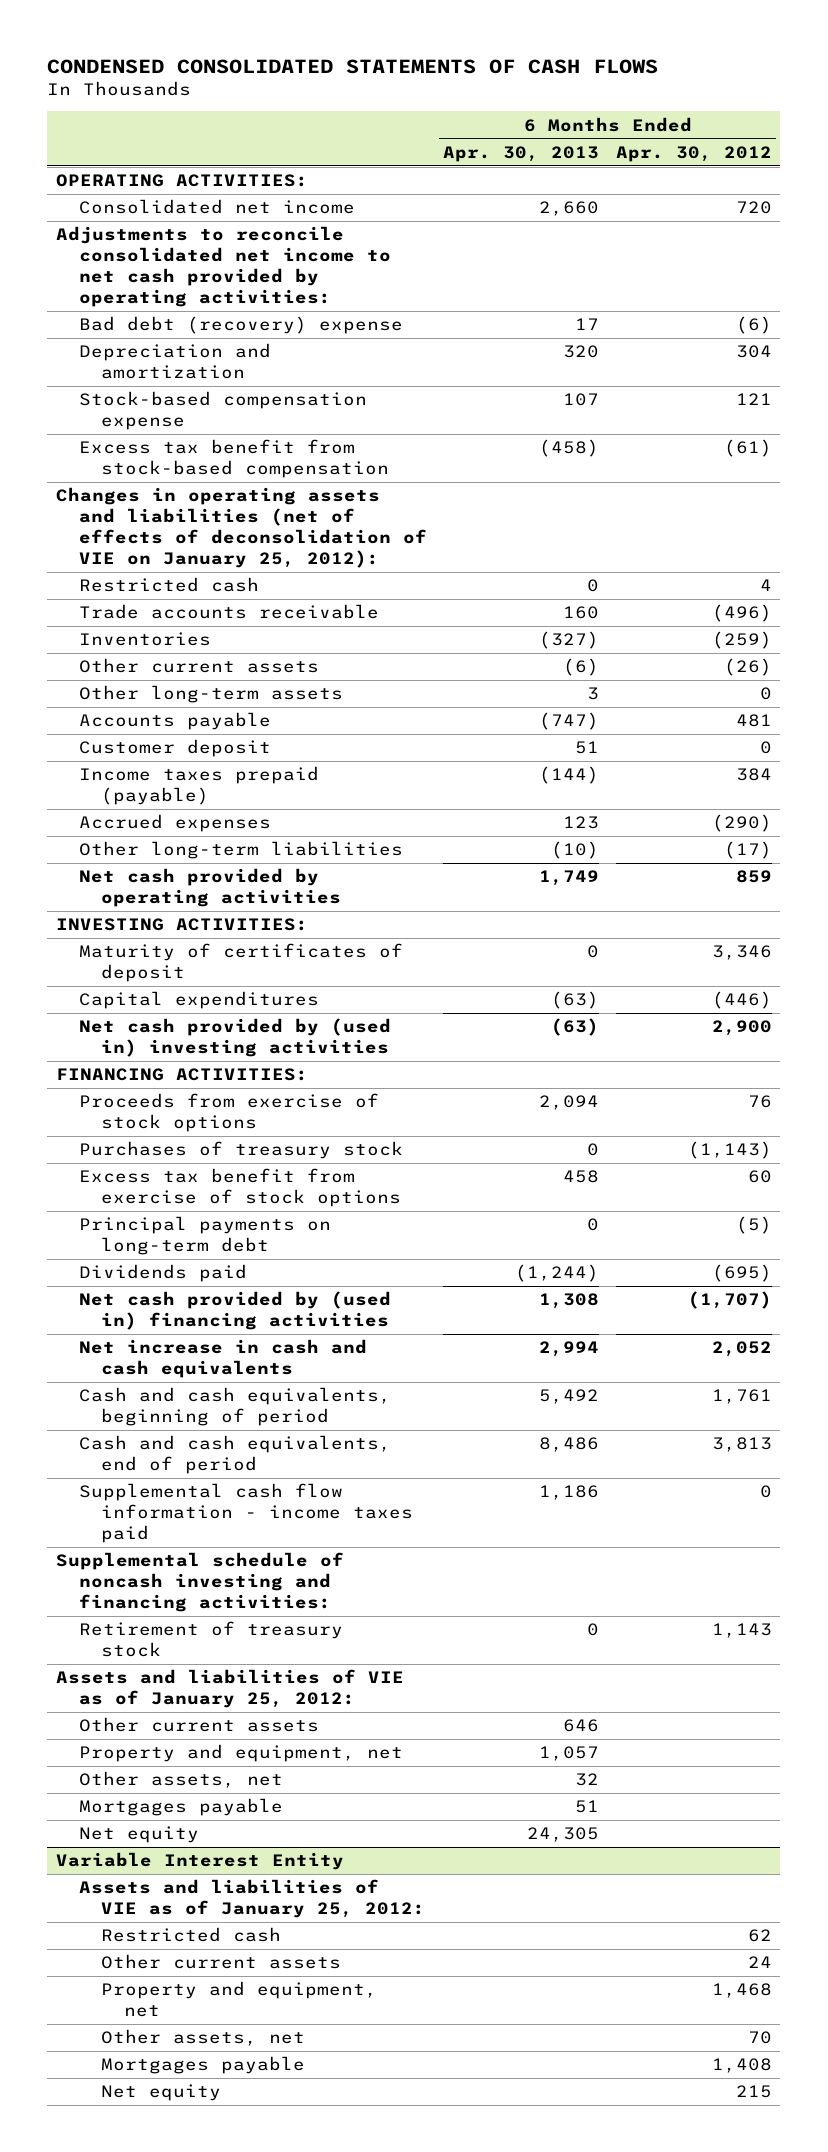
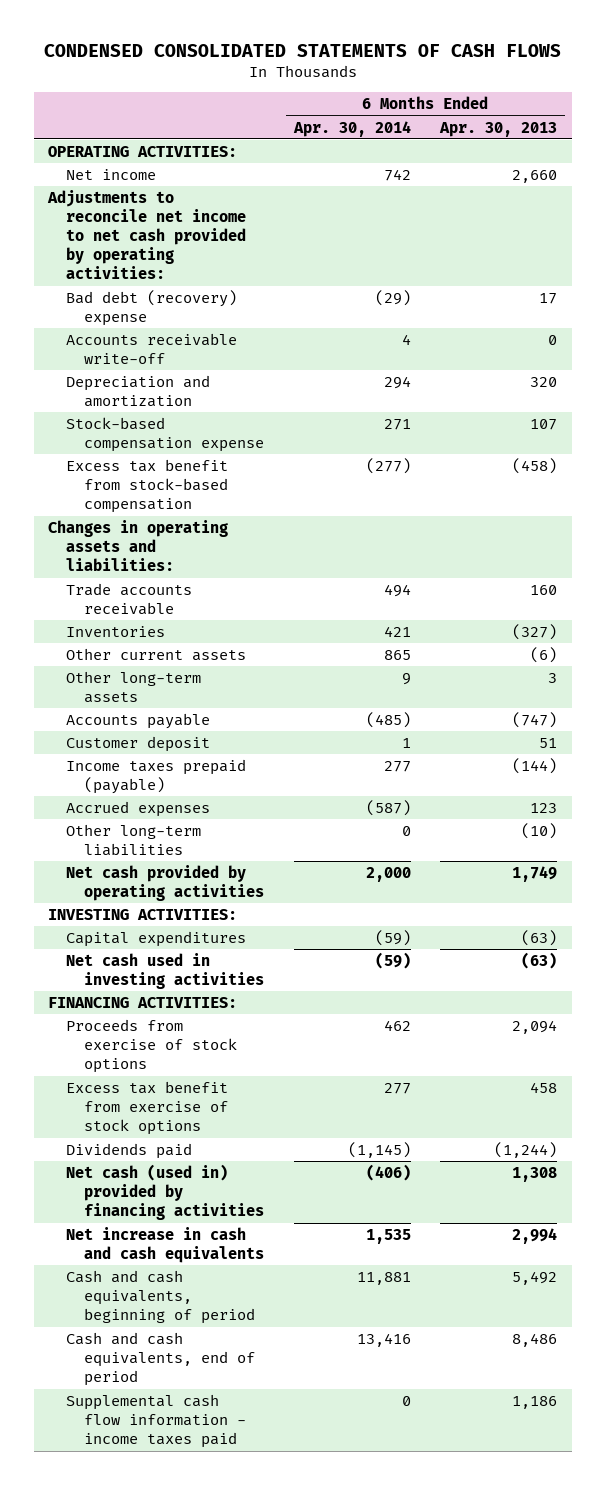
- | 6 Months Ended Apr. 30, 2013 | 6 Months Ended Apr. 30, 2012
+ | 6 Months Ended Apr. 30, 2014 | 6 Months Ended Apr. 30, 2013
- Consolidated net income | 2,660 | 720
- Adjustments to reconcile consolidated net income to net cash provided by operating activities:
+ Net income | 742 | 2,660
+ Adjustments to reconcile net income to net cash provided by operating activities:
+ Accounts receivable write-off | 4 | 0
- Changes in operating assets and liabilities (net of effects of deconsolidation of VIE on January 25, 2012):
- Restricted cash | 0 | 4
+ Changes in operating assets and liabilities:
- Maturity of certificates of deposit | 0 | 3,346
- Net cash provided by (used in) investing activities | (63) | 2,900
+ Net cash used in investing activities | (59) | (63)
- Purchases of treasury stock | 0 | (1,143)
- Principal payments on long-term debt | 0 | (5)
- Net cash provided by (used in) financing activities | 1,308 | (1,707)
+ Net cash (used in) provided by financing activities | (406) | 1,308
- Supplemental schedule of noncash investing and financing activities:
- Retirement of treasury stock | 0 | 1,143
- Assets and liabilities of VIE as of January 25, 2012:
- Other current assets | 646 |
- Property and equipment, net | 1,057 |
- Other assets, net | 32 |
- Mortgages payable | 51 |
- Net equity | 24,305 |
- Variable Interest Entity
- Assets and liabilities of VIE as of January 25, 2012:
- Restricted cash | | 62
- Other current assets | | 24
- Property and equipment, net | | 1,468
- Other assets, net | | 70
- Mortgages payable | | 1,408
- Net equity | | 215

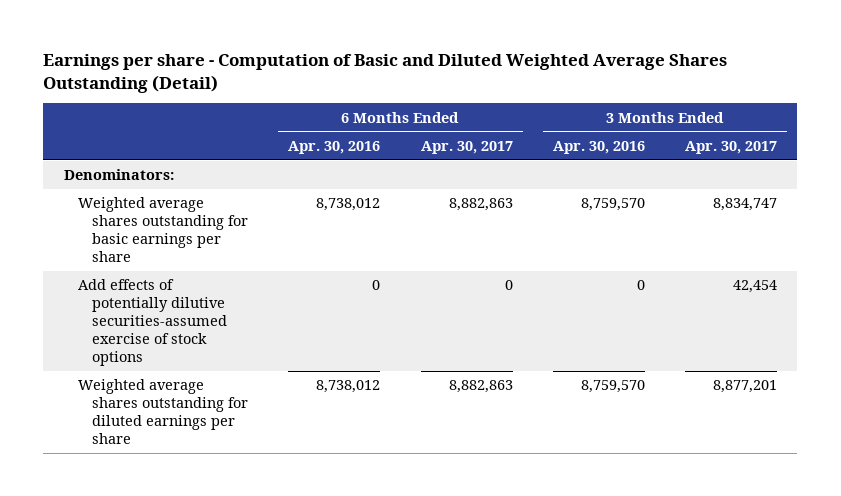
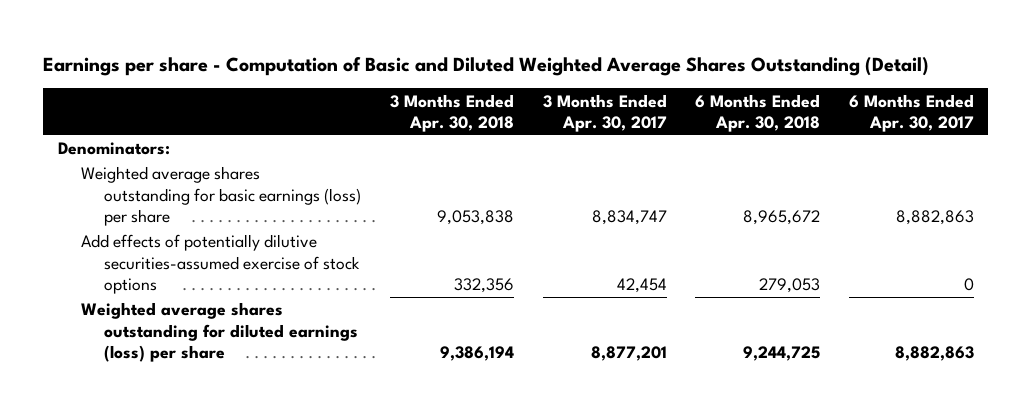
- | 6 Months Ended Apr. 30, 2016 | 6 Months Ended Apr. 30, 2017 | 3 Months Ended Apr. 30, 2016 | 3 Months Ended Apr. 30, 2017
+ | 3 Months Ended Apr. 30, 2018 | 3 Months Ended Apr. 30, 2017 | 6 Months Ended Apr. 30, 2018 | 6 Months Ended Apr. 30, 2017
- Weighted average shares outstanding for basic earnings per share | 8,738,012 | 8,882,863 | 8,759,570 | 8,834,747
+ Weighted average shares outstanding for basic earnings (loss) per share | 9,053,838 | 8,834,747 | 8,965,672 | 8,882,863
- Weighted average shares outstanding for diluted earnings per share | 8,738,012 | 8,882,863 | 8,759,570 | 8,877,201
+ Weighted average shares outstanding for diluted earnings (loss) per share | 9,386,194 | 8,877,201 | 9,244,725 | 8,882,863

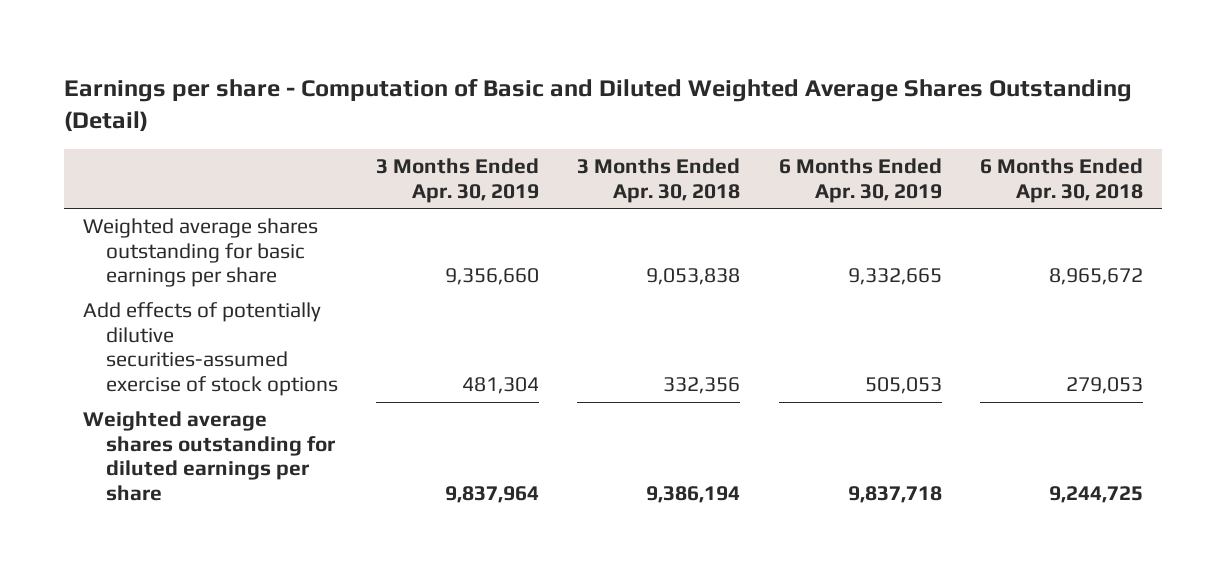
- | 3 Months Ended Apr. 30, 2018 | 3 Months Ended Apr. 30, 2017 | 6 Months Ended Apr. 30, 2018 | 6 Months Ended Apr. 30, 2017
+ | 3 Months Ended Apr. 30, 2019 | 3 Months Ended Apr. 30, 2018 | 6 Months Ended Apr. 30, 2019 | 6 Months Ended Apr. 30, 2018
- Denominators:
- Weighted average shares outstanding for basic earnings (loss) per share | 9,053,838 | 8,834,747 | 8,965,672 | 8,882,863
+ Weighted average shares outstanding for basic earnings per share | 9,356,660 | 9,053,838 | 9,332,665 | 8,965,672
- Weighted average shares outstanding for diluted earnings (loss) per share | 9,386,194 | 8,877,201 | 9,244,725 | 8,882,863
+ Weighted average shares outstanding for diluted earnings per share | 9,837,964 | 9,386,194 | 9,837,718 | 9,244,725

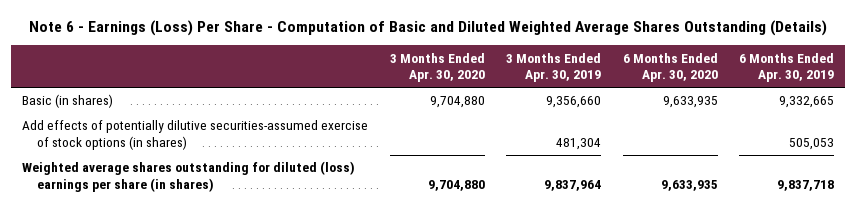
- Earnings per share - Computation of Basic and Diluted Weighted Average Shares Outstanding (Detail)
+ Note 6 - Earnings (Loss) Per Share - Computation of Basic and Diluted Weighted Average Shares Outstanding (Details)
- | 3 Months Ended Apr. 30, 2019 | 3 Months Ended Apr. 30, 2018 | 6 Months Ended Apr. 30, 2019 | 6 Months Ended Apr. 30, 2018
+ | 3 Months Ended Apr. 30, 2020 | 3 Months Ended Apr. 30, 2019 | 6 Months Ended Apr. 30, 2020 | 6 Months Ended Apr. 30, 2019
- Weighted average shares outstanding for basic earnings per share | 9,356,660 | 9,053,838 | 9,332,665 | 8,965,672
- Add effects of potentially dilutive securities-assumed exercise of stock options | 481,304 | 332,356 | 505,053 | 279,053
- Weighted average shares outstanding for diluted earnings per share | 9,837,964 | 9,386,194 | 9,837,718 | 9,244,725
+ Basic (in shares) | 9,704,880 | 9,356,660 | 9,633,935 | 9,332,665
+ Add effects of potentially dilutive securities-assumed exercise of stock options (in shares) | | 481,304 | | 505,053
+ Weighted average shares outstanding for diluted (loss) earnings per share (in shares) | 9,704,880 | 9,837,964 | 9,633,935 | 9,837,718

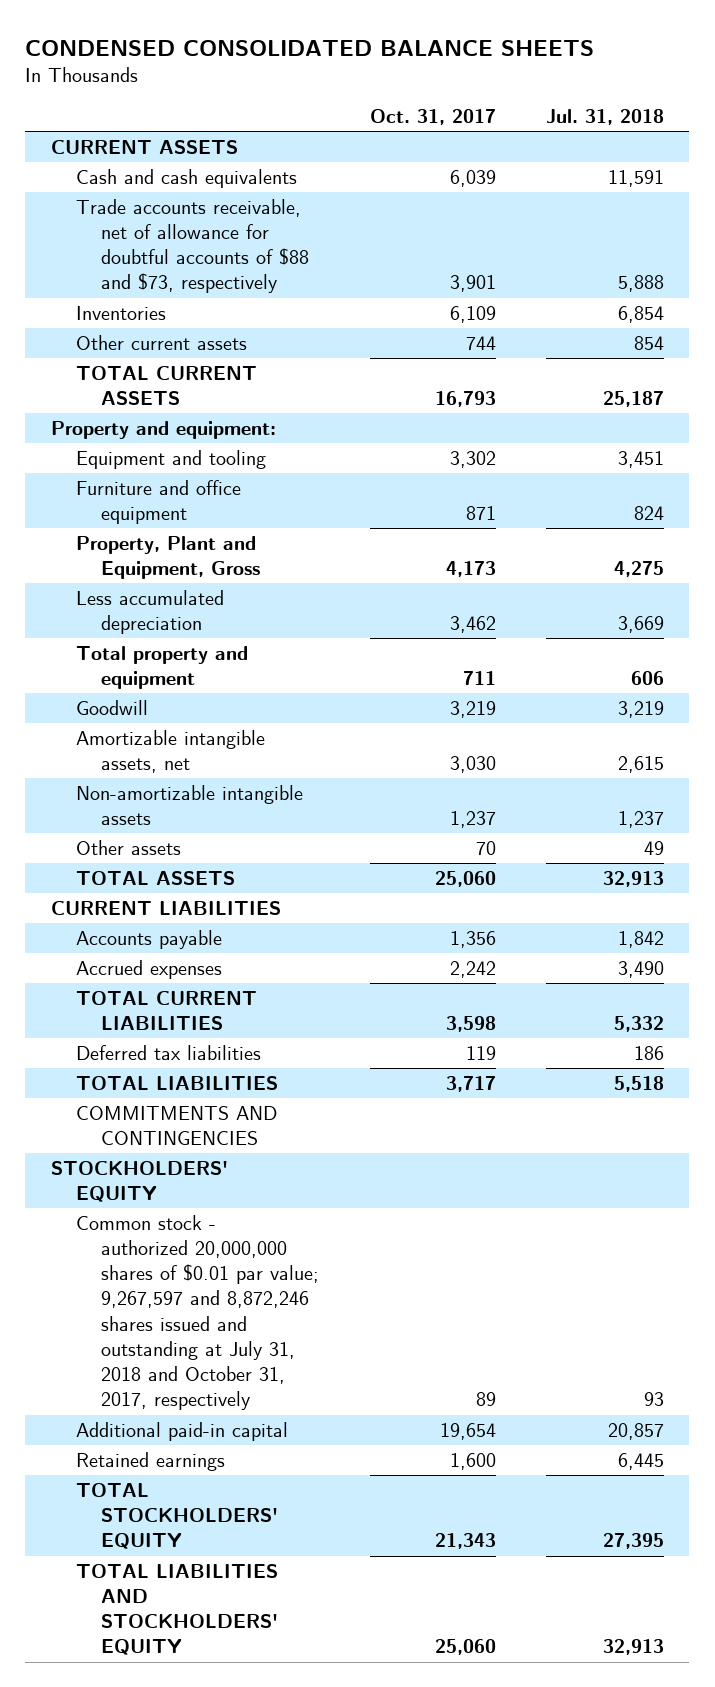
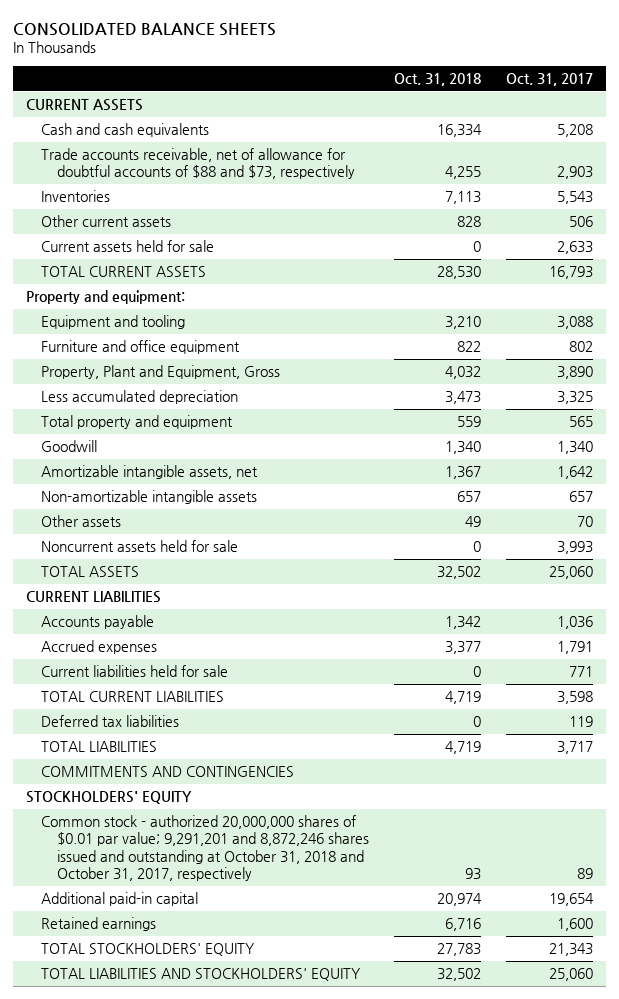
- CONDENSED CONSOLIDATED BALANCE SHEETS
+ CONSOLIDATED BALANCE SHEETS
- | Oct. 31, 2017 | Jul. 31, 2018
+ | Oct. 31, 2018 | Oct. 31, 2017
- Cash and cash equivalents | 6,039 | 11,591
- Trade accounts receivable, net of allowance for doubtful accounts of $88 and $73, respectively | 3,901 | 5,888
- Inventories | 6,109 | 6,854
- Other current assets | 744 | 854
+ Cash and cash equivalents | 16,334 | 5,208
+ Trade accounts receivable, net of allowance for doubtful accounts of $88 and $73, respectively | 4,255 | 2,903
+ Inventories | 7,113 | 5,543
+ Other current assets | 828 | 506
+ Current assets held for sale | 0 | 2,633
- Equipment and tooling | 3,302 | 3,451
- Furniture and office equipment | 871 | 824
- Property, Plant and Equipment, Gross | 4,173 | 4,275
- Less accumulated depreciation | 3,462 | 3,669
- Total property and equipment | 711 | 606
- Goodwill | 3,219 | 3,219
- Amortizable intangible assets, net | 3,030 | 2,615
- Non-amortizable intangible assets | 1,237 | 1,237
+ Equipment and tooling | 3,210 | 3,088
+ Furniture and office equipment | 822 | 802
+ Property, Plant and Equipment, Gross | 4,032 | 3,890
+ Less accumulated depreciation | 3,473 | 3,325
+ Total property and equipment | 559 | 565
+ Goodwill | 1,340 | 1,340
+ Amortizable intangible assets, net | 1,367 | 1,642
+ Non-amortizable intangible assets | 657 | 657
+ Noncurrent assets held for sale | 0 | 3,993
- Accounts payable | 1,356 | 1,842
- Accrued expenses | 2,242 | 3,490
+ Accounts payable | 1,342 | 1,036
+ Accrued expenses | 3,377 | 1,791
+ Current liabilities held for sale | 0 | 771
- Common stock - authorized 20,000,000 shares of $0.01 par value; 9,267,597 and 8,872,246 shares issued and outstanding at July 31, 2018 and October 31, 2017, respectively | 89 | 93
+ Common stock - authorized 20,000,000 shares of $0.01 par value; 9,291,201 and 8,872,246 shares issued and outstanding at October 31, 2018 and October 31, 2017, respectively | 93 | 89

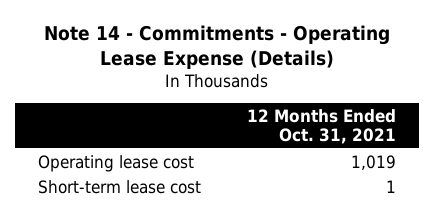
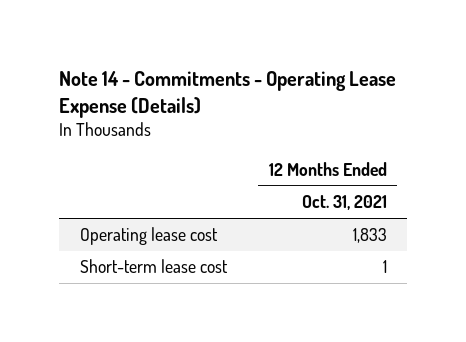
- Operating lease cost | 1,019
+ Operating lease cost | 1,833

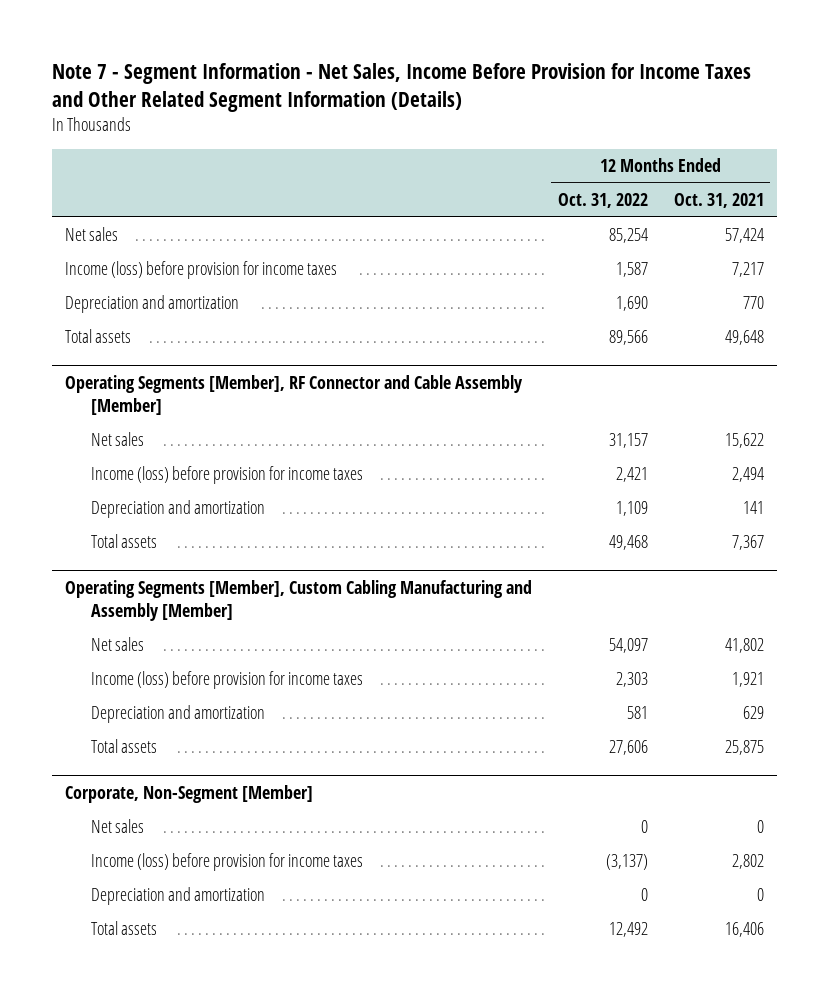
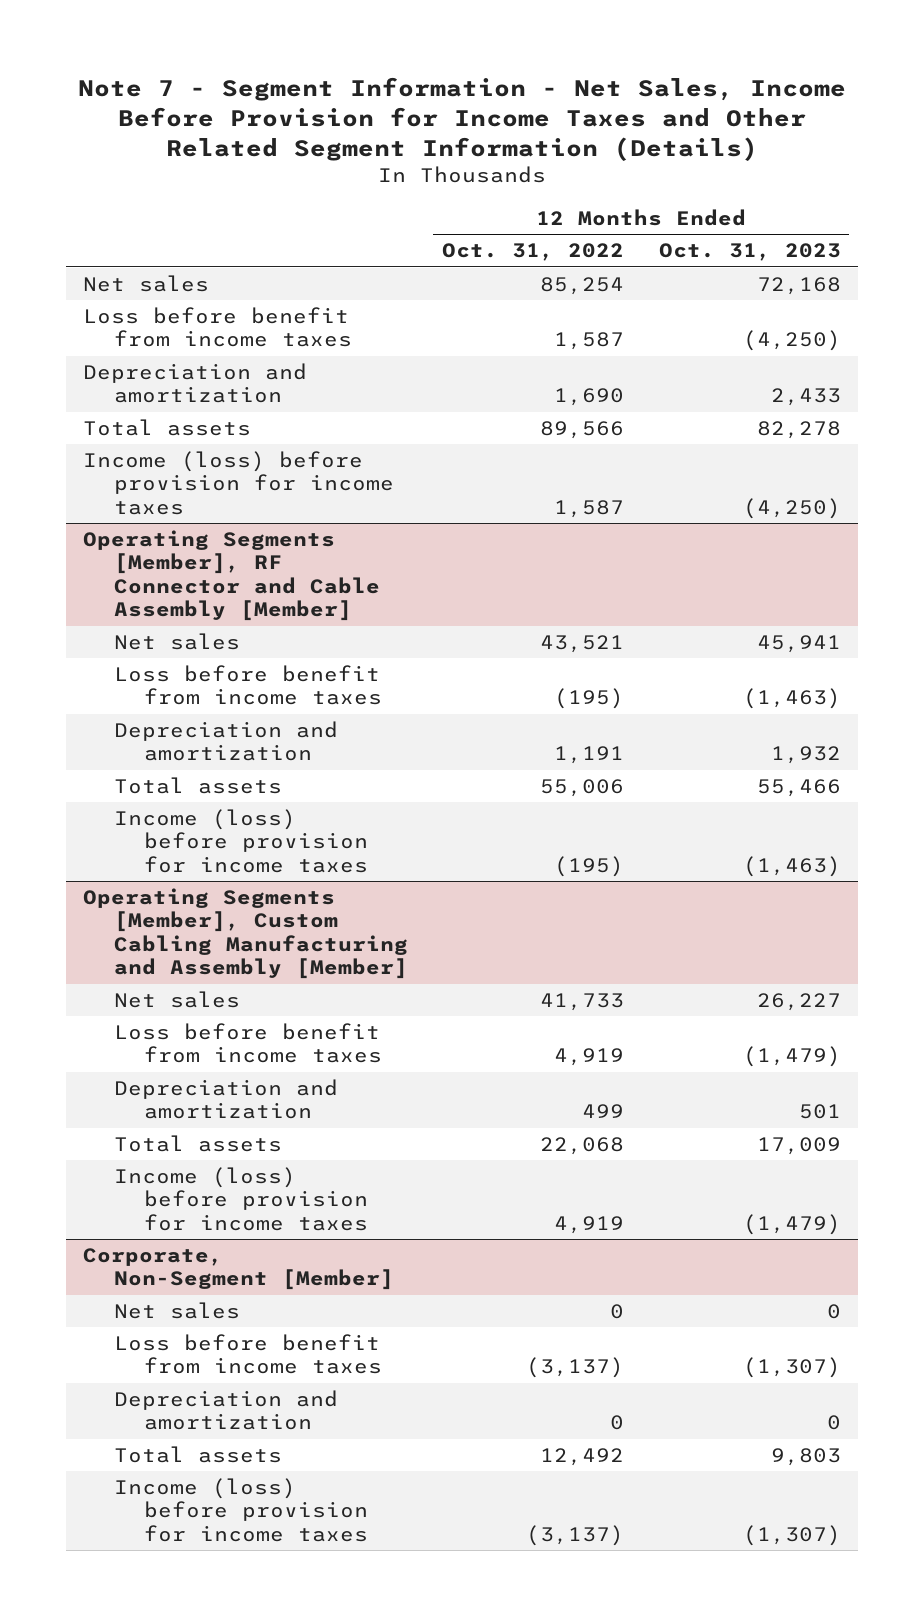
- | 12 Months Ended Oct. 31, 2022 | 12 Months Ended Oct. 31, 2021
+ | 12 Months Ended Oct. 31, 2022 | 12 Months Ended Oct. 31, 2023
+ Loss before benefit from income taxes | 1,587 | (4,250)
moved down: Income (loss) before provision for income taxes | 1,587 | (4,250)
@ Operating Segments [Member], RF Connector and Cable Assembly [Member]
- Net sales | 31,157 | 15,622
- Income (loss) before provision for income taxes | 2,421 | 2,494
- Depreciation and amortization | 1,109 | 141
- Total assets | 49,468 | 7,367
+ Net sales | 43,521 | 45,941
+ Loss before benefit from income taxes | (195) | (1,463)
+ Depreciation and amortization | 1,191 | 1,932
+ Total assets | 55,006 | 55,466
+ Income (loss) before provision for income taxes | (195) | (1,463)
@ Operating Segments [Member], Custom Cabling Manufacturing and Assembly [Member]
- Net sales | 54,097 | 41,802
- Income (loss) before provision for income taxes | 2,303 | 1,921
- Depreciation and amortization | 581 | 629
- Total assets | 27,606 | 25,875
+ Net sales | 41,733 | 26,227
+ Loss before benefit from income taxes | 4,919 | (1,479)
+ Depreciation and amortization | 499 | 501
+ Total assets | 22,068 | 17,009
+ Income (loss) before provision for income taxes | 4,919 | (1,479)
@ Corporate, Non-Segment [Member]
+ Loss before benefit from income taxes | (3,137) | (1,307)
moved down: Income (loss) before provision for income taxes | (3,137) | (1,307)

